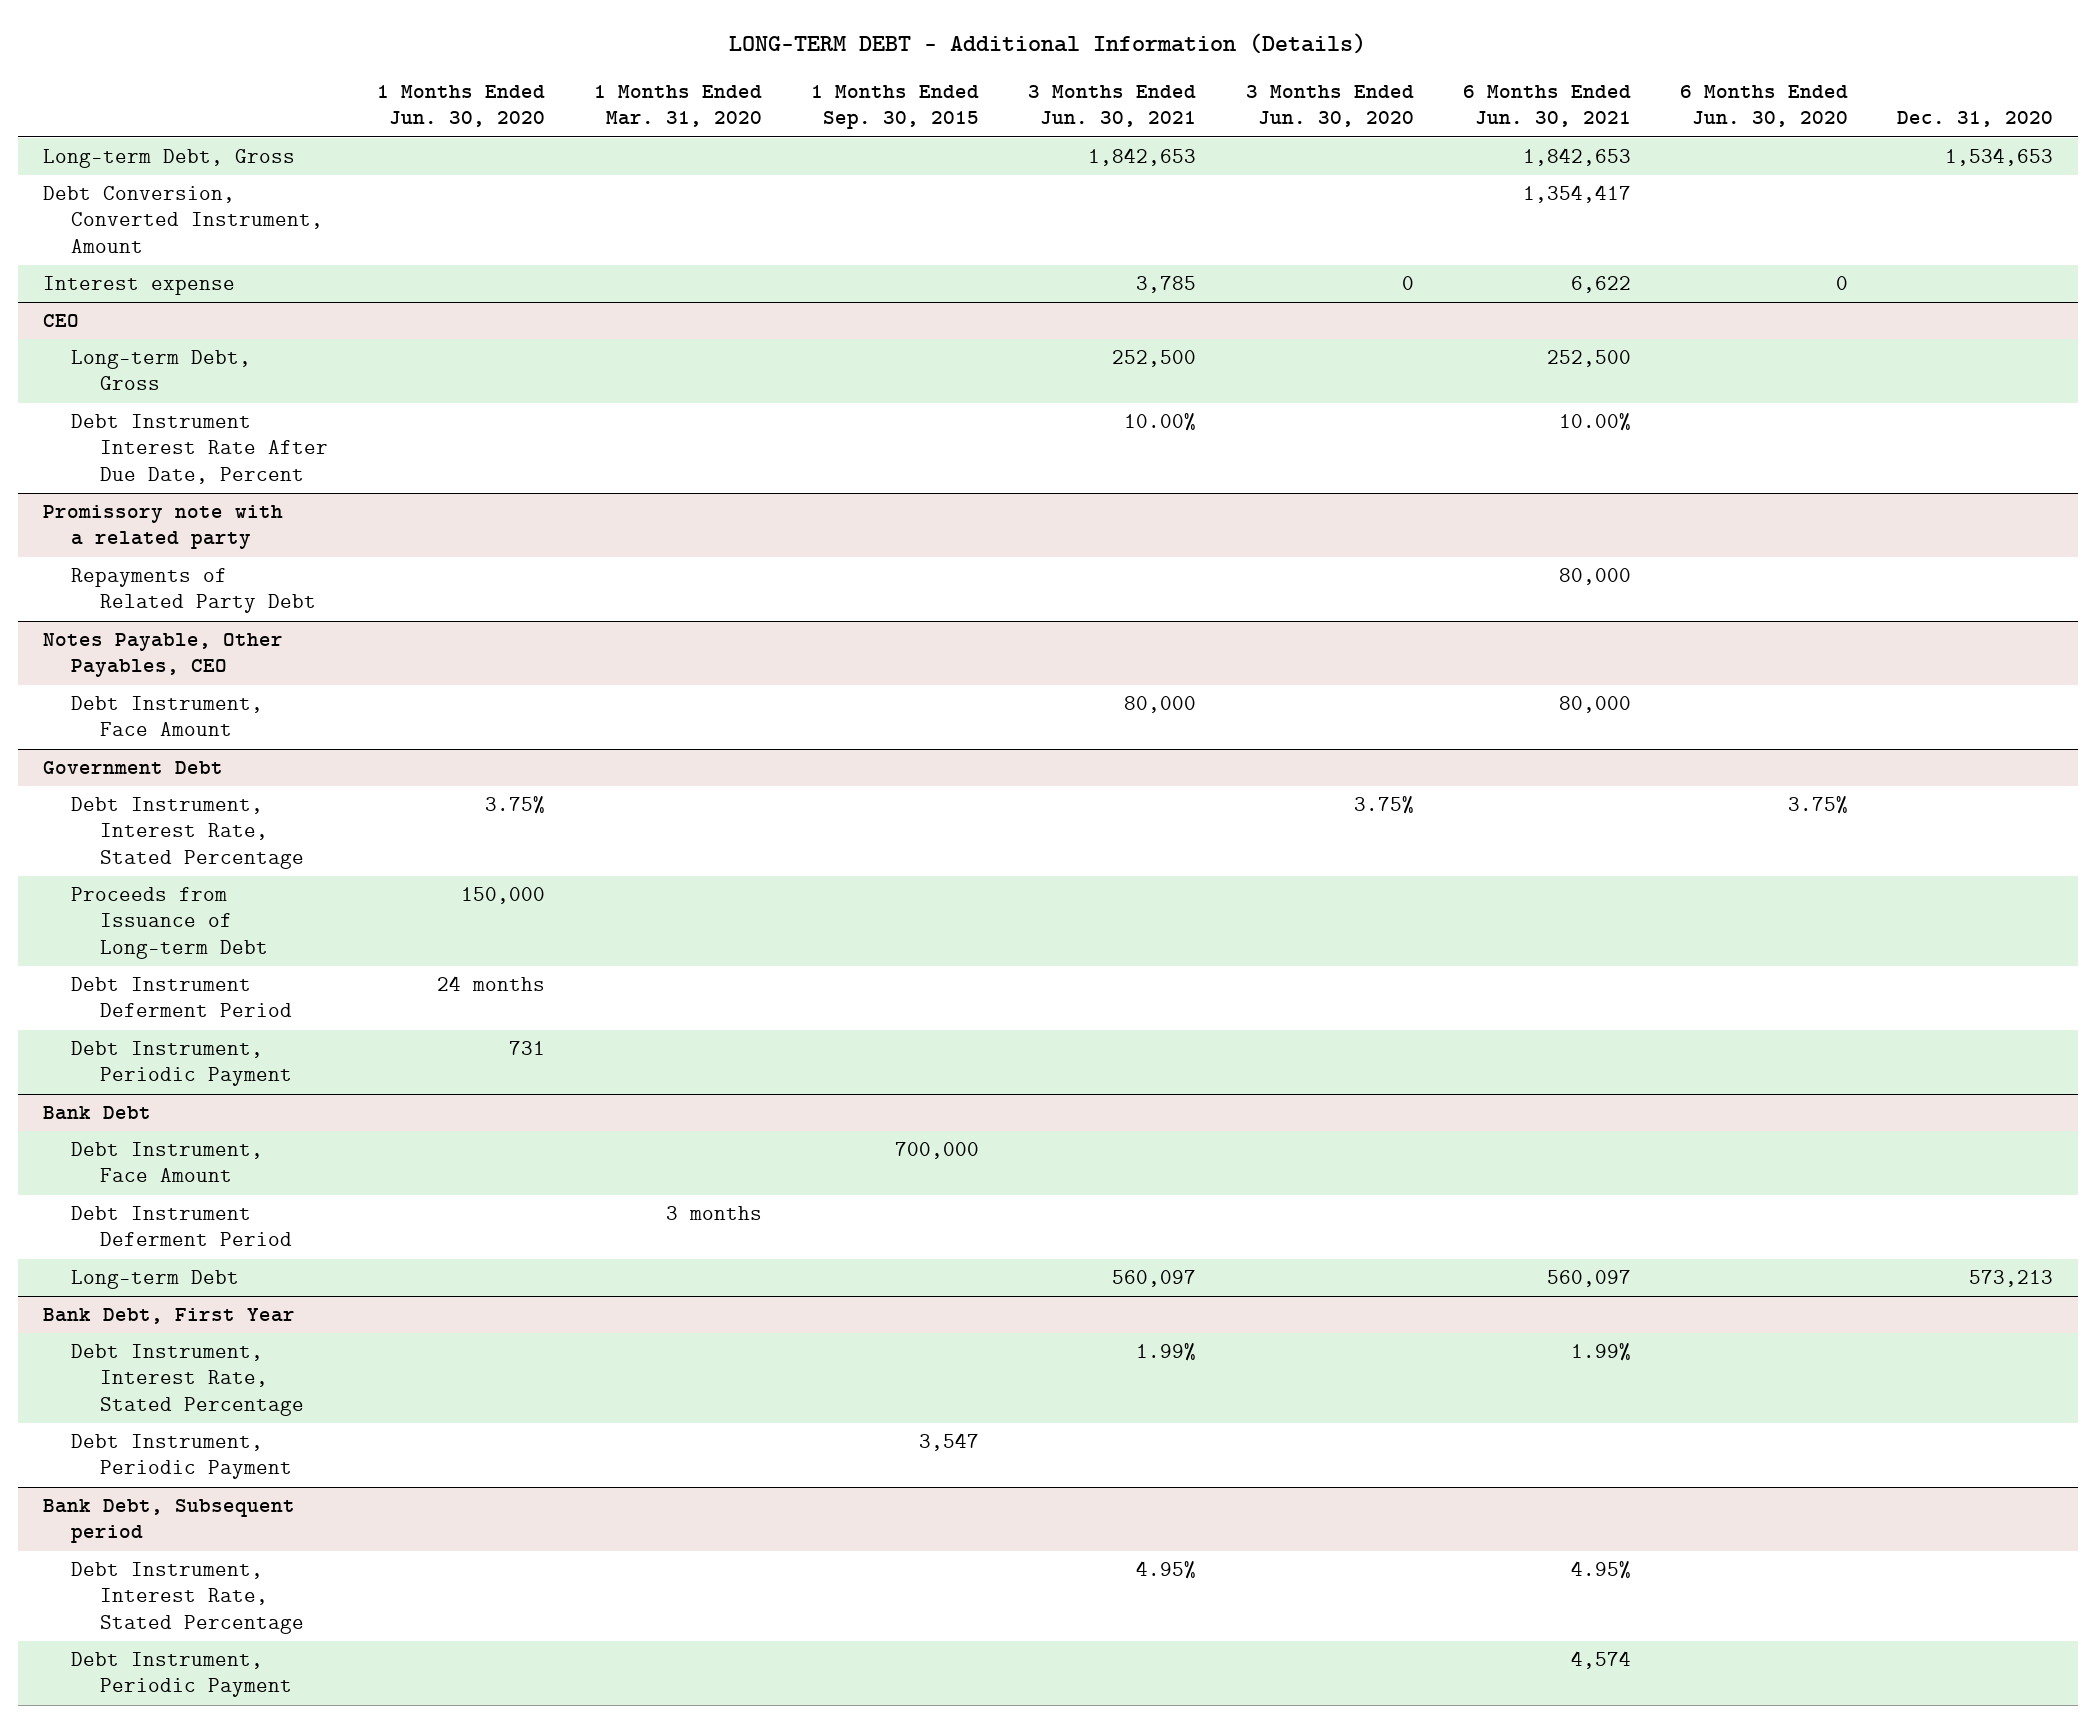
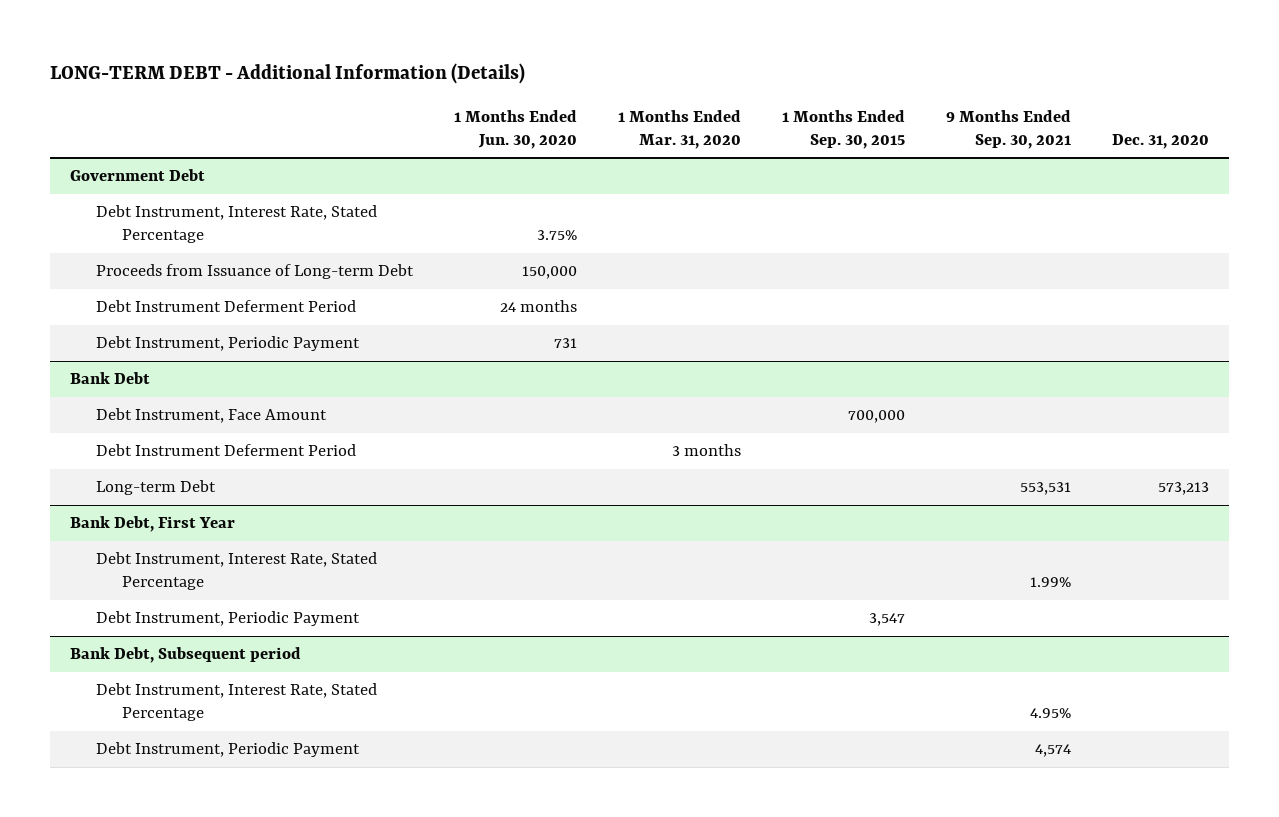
- | 1 Months Ended Jun. 30, 2020 | 1 Months Ended Mar. 31, 2020 | 1 Months Ended Sep. 30, 2015 | 3 Months Ended Jun. 30, 2021 | 3 Months Ended Jun. 30, 2020 | 6 Months Ended Jun. 30, 2021 | 6 Months Ended Jun. 30, 2020 | Dec. 31, 2020
+ | 1 Months Ended Jun. 30, 2020 | 1 Months Ended Mar. 31, 2020 | 1 Months Ended Sep. 30, 2015 | 9 Months Ended Sep. 30, 2021 | Dec. 31, 2020
- Long-term Debt, Gross | | | | 1,842,653 | | 1,842,653 | | 1,534,653
- Debt Conversion, Converted Instrument, Amount | | | | | | 1,354,417 | |
- Interest expense | | | | 3,785 | 0 | 6,622 | 0 |
- CEO
- Long-term Debt, Gross | | | | 252,500 | | 252,500 | |
- Debt Instrument Interest Rate After Due Date, Percent | | | | 10.00% | | 10.00% | |
- Promissory note with a related party
- Repayments of Related Party Debt | | | | | | 80,000 | |
- Notes Payable, Other Payables, CEO
- Debt Instrument, Face Amount | | | | 80,000 | | 80,000 | |

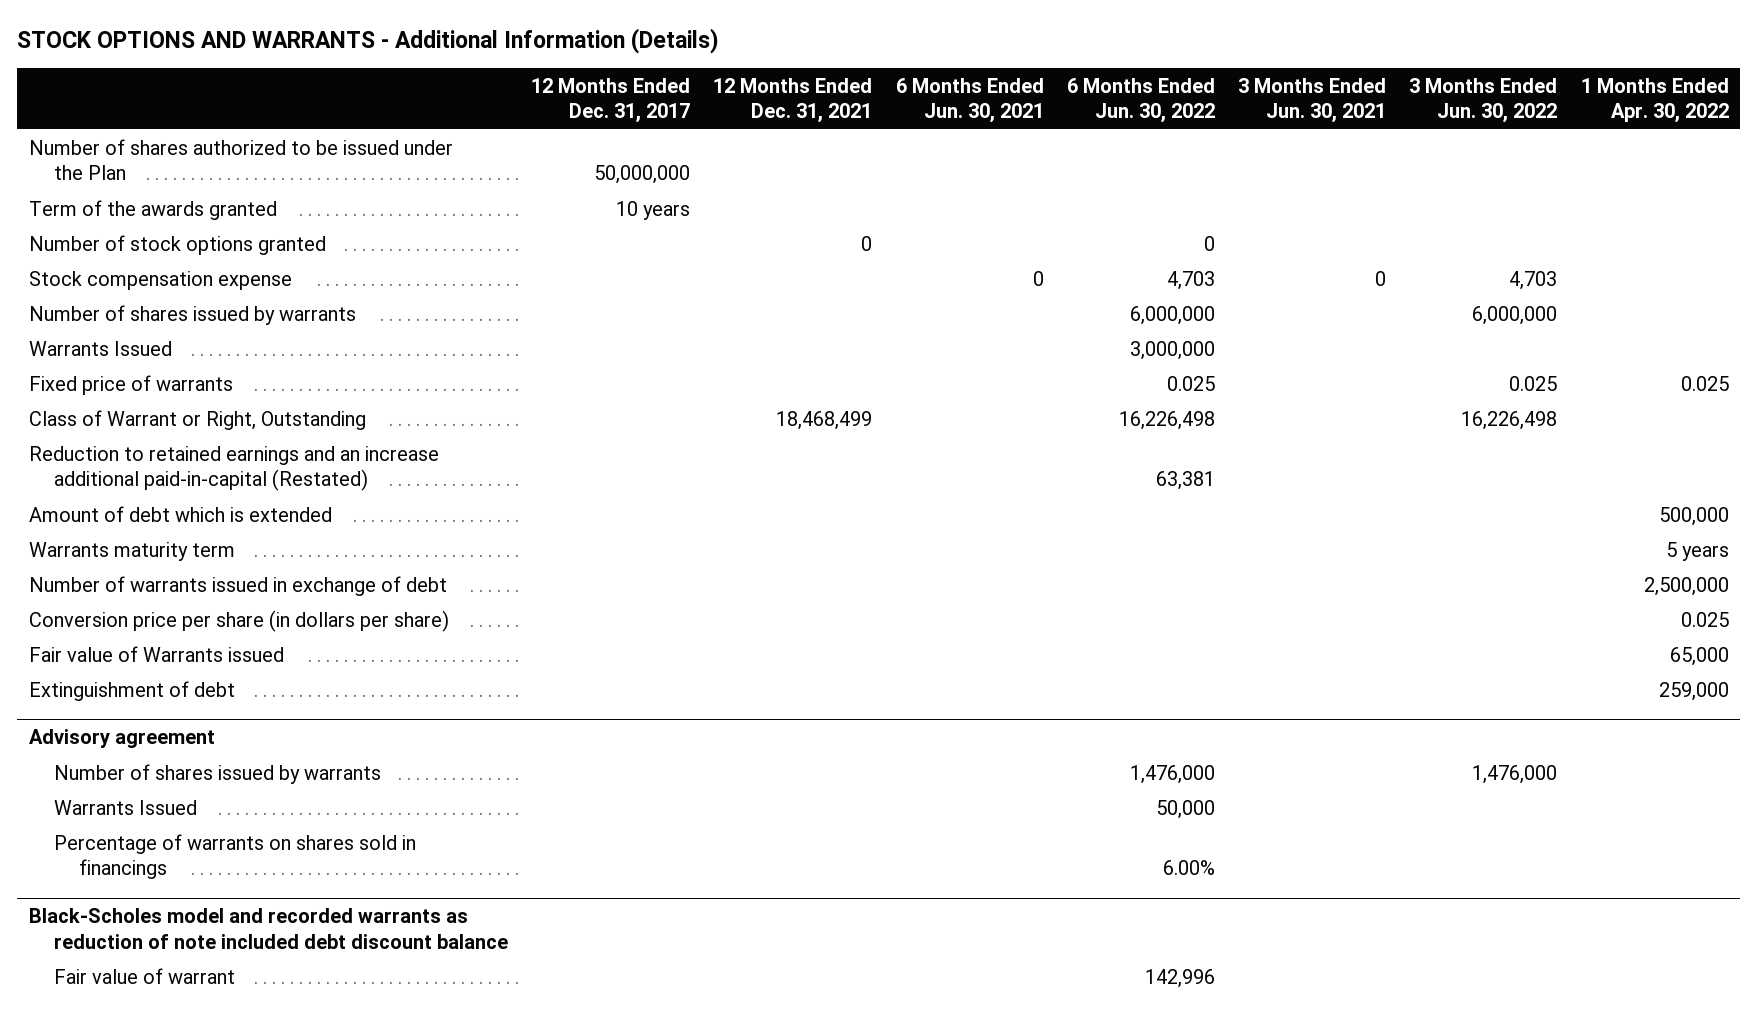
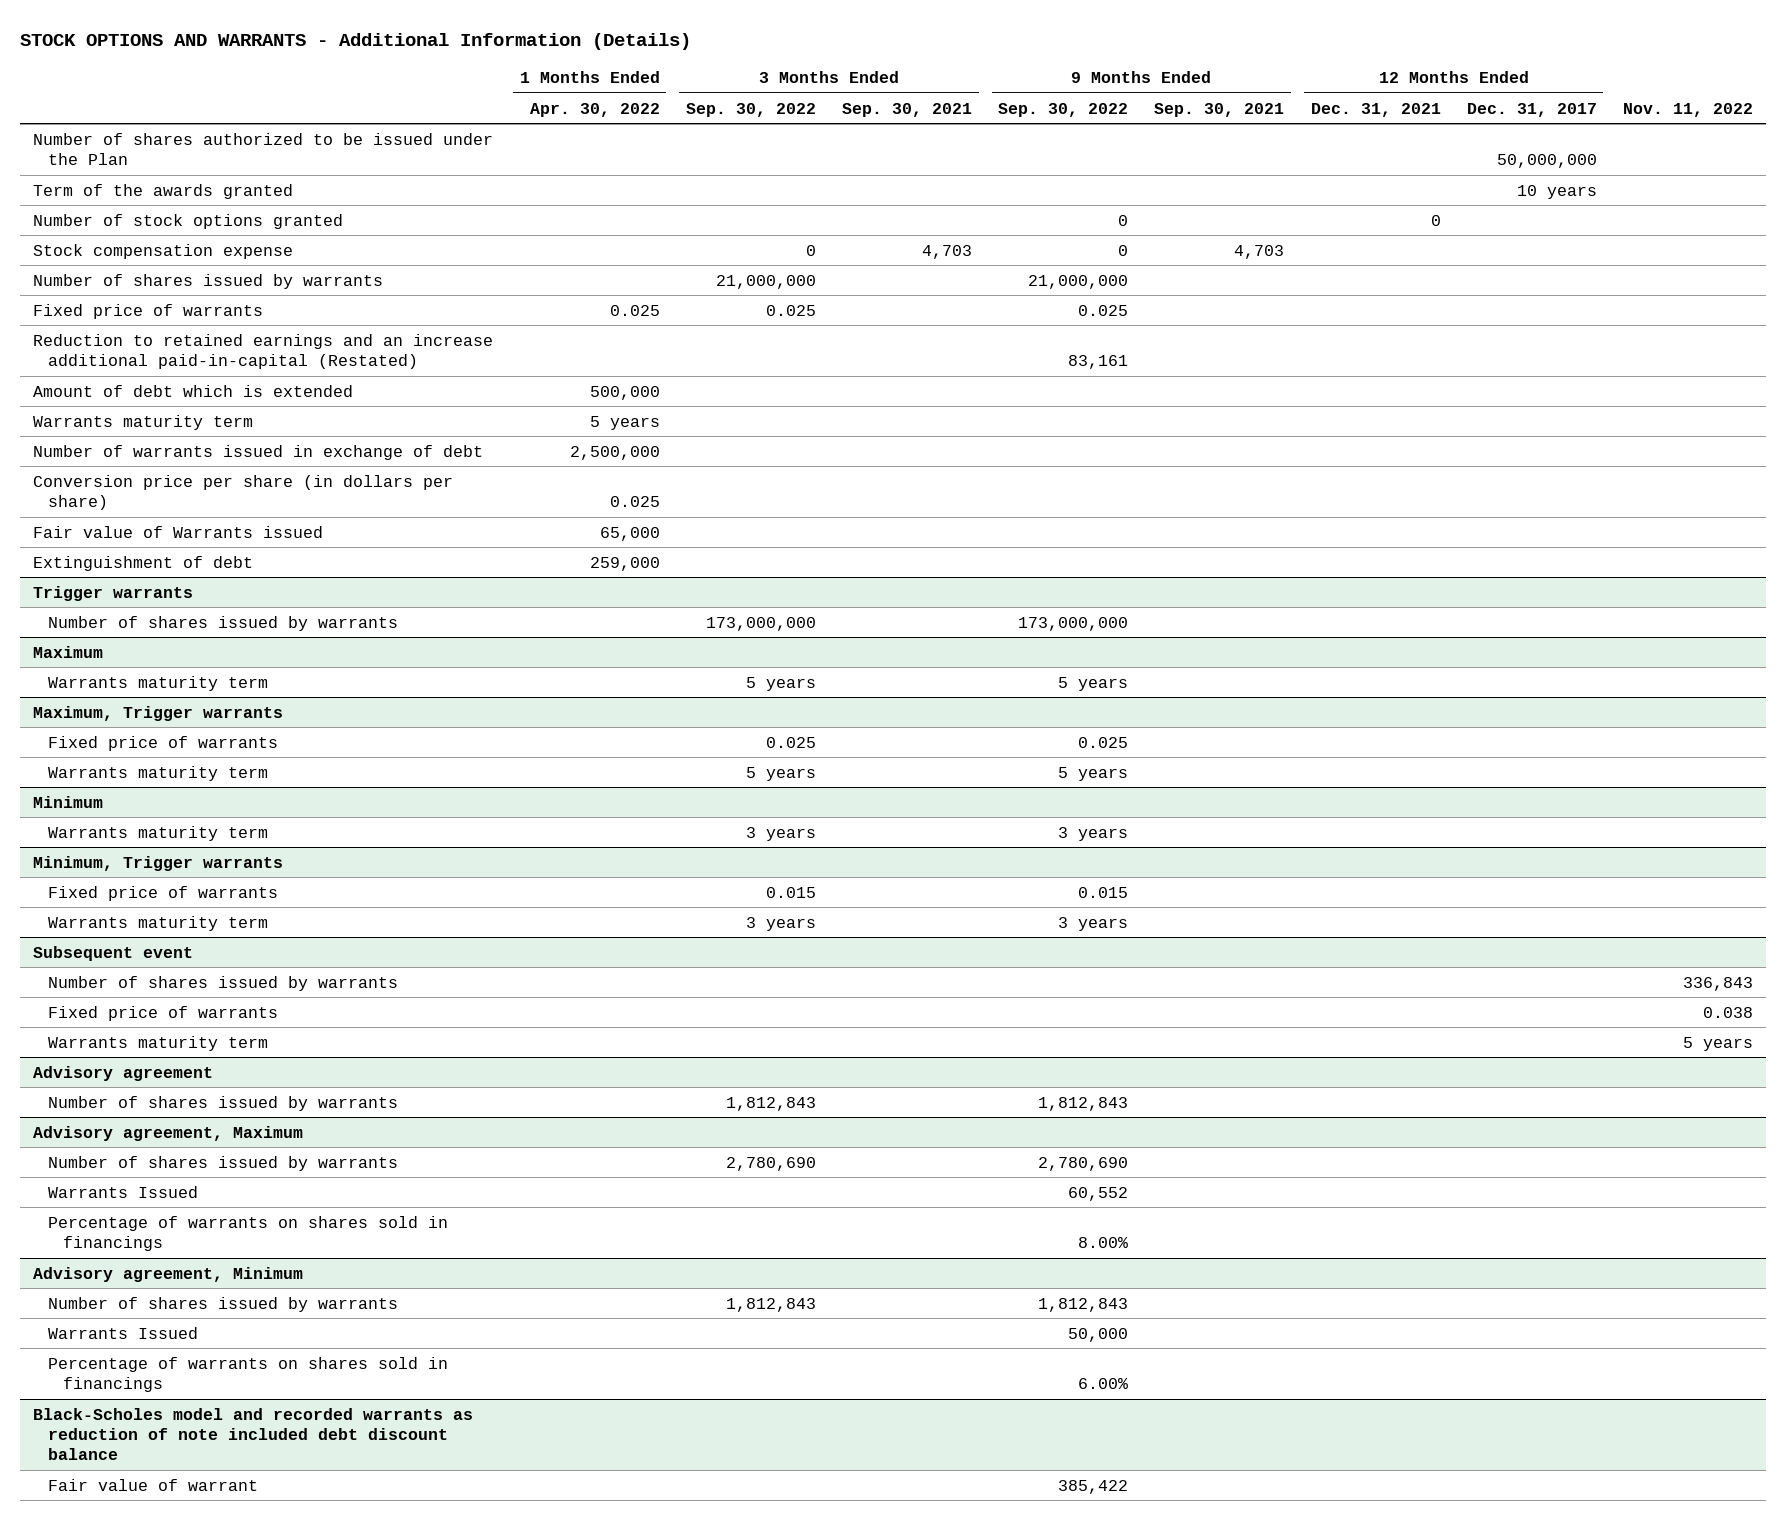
- | 12 Months Ended Dec. 31, 2017 | 12 Months Ended Dec. 31, 2021 | 6 Months Ended Jun. 30, 2021 | 6 Months Ended Jun. 30, 2022 | 3 Months Ended Jun. 30, 2021 | 3 Months Ended Jun. 30, 2022 | 1 Months Ended Apr. 30, 2022
+ | 1 Months Ended Apr. 30, 2022 | 3 Months Ended Sep. 30, 2022 | 3 Months Ended Sep. 30, 2021 | 9 Months Ended Sep. 30, 2022 | 9 Months Ended Sep. 30, 2021 | 12 Months Ended Dec. 31, 2021 | 12 Months Ended Dec. 31, 2017 | Nov. 11, 2022
- Warrants Issued | | | | 3,000,000 | | |
- Class of Warrant or Right, Outstanding | | 18,468,499 | | 16,226,498 | | 16,226,498 |
+ Trigger warrants
+ Number of shares issued by warrants | | 173,000,000 | | 173,000,000 | | | |
+ Maximum
+ Warrants maturity term | | 5 years | | 5 years | | | |
+ Maximum, Trigger warrants
+ Fixed price of warrants | | 0.025 | | 0.025 | | | |
+ Warrants maturity term | | 5 years | | 5 years | | | |
+ Minimum
+ Warrants maturity term | | 3 years | | 3 years | | | |
+ Minimum, Trigger warrants
+ Fixed price of warrants | | 0.015 | | 0.015 | | | |
+ Warrants maturity term | | 3 years | | 3 years | | | |
+ Subsequent event
+ Number of shares issued by warrants | | | | | | | | 336,843
+ Fixed price of warrants | | | | | | | | 0.038
+ Warrants maturity term | | | | | | | | 5 years
@ Advisory agreement
- Warrants Issued | | | | 50,000 | | |
- Percentage of warrants on shares sold in financings | | | | 6.00% | | |
+ Advisory agreement, Maximum
+ Number of shares issued by warrants | | 2,780,690 | | 2,780,690 | | | |
+ Warrants Issued | | | | 60,552 | | | |
+ Percentage of warrants on shares sold in financings | | | | 8.00% | | | |
+ Advisory agreement, Minimum
+ Number of shares issued by warrants | | 1,812,843 | | 1,812,843 | | | |
+ Warrants Issued | | | | 50,000 | | | |
+ Percentage of warrants on shares sold in financings | | | | 6.00% | | | |

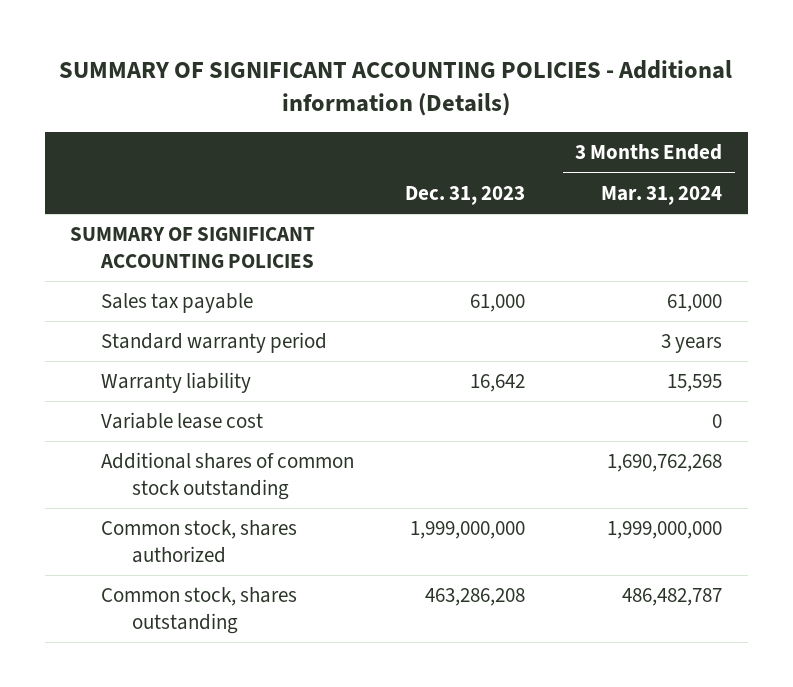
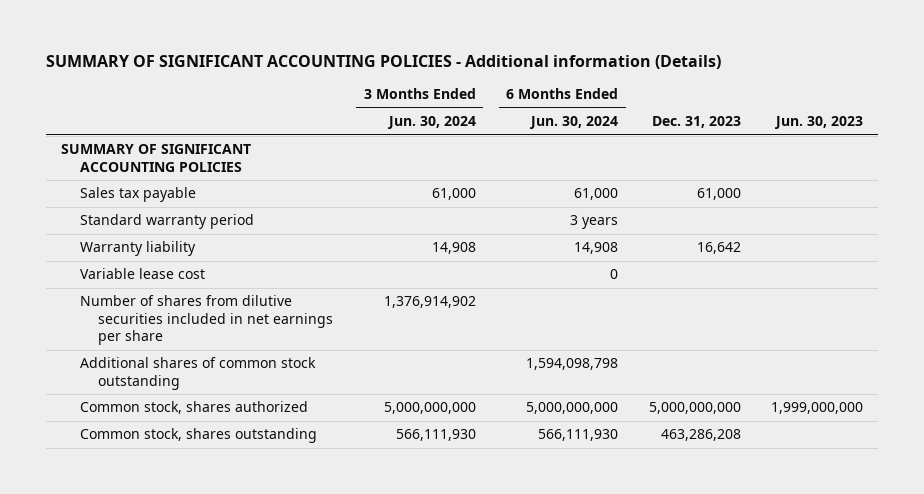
- | Dec. 31, 2023 | 3 Months Ended Mar. 31, 2024
+ | 3 Months Ended Jun. 30, 2024 | 6 Months Ended Jun. 30, 2024 | Dec. 31, 2023 | Jun. 30, 2023
+ Number of shares from dilutive securities included in net earnings per share | 1,376,914,902 | | |
- Common stock, shares authorized | 1,999,000,000 | 1,999,000,000
+ Common stock, shares authorized | 5,000,000,000 | 5,000,000,000 | 5,000,000,000 | 1,999,000,000

